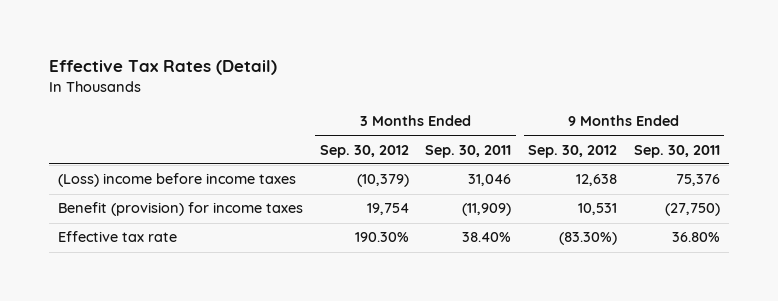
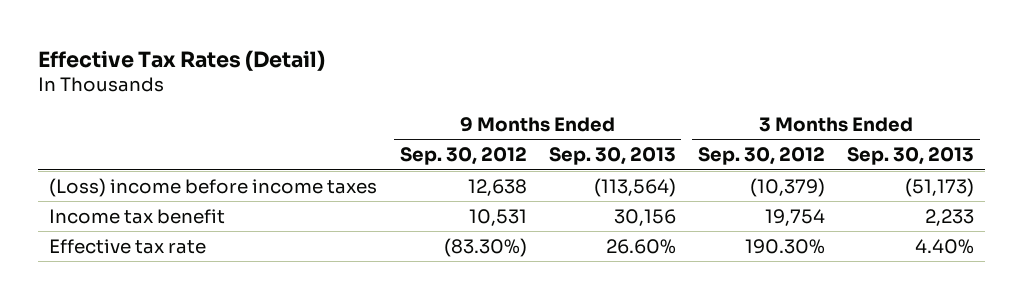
- | 3 Months Ended Sep. 30, 2012 | 3 Months Ended Sep. 30, 2011 | 9 Months Ended Sep. 30, 2012 | 9 Months Ended Sep. 30, 2011
+ | 9 Months Ended Sep. 30, 2012 | 9 Months Ended Sep. 30, 2013 | 3 Months Ended Sep. 30, 2012 | 3 Months Ended Sep. 30, 2013
- Benefit (provision) for income taxes | 19,754 | (11,909) | 10,531 | (27,750)
+ Income tax benefit | 10,531 | 30,156 | 19,754 | 2,233

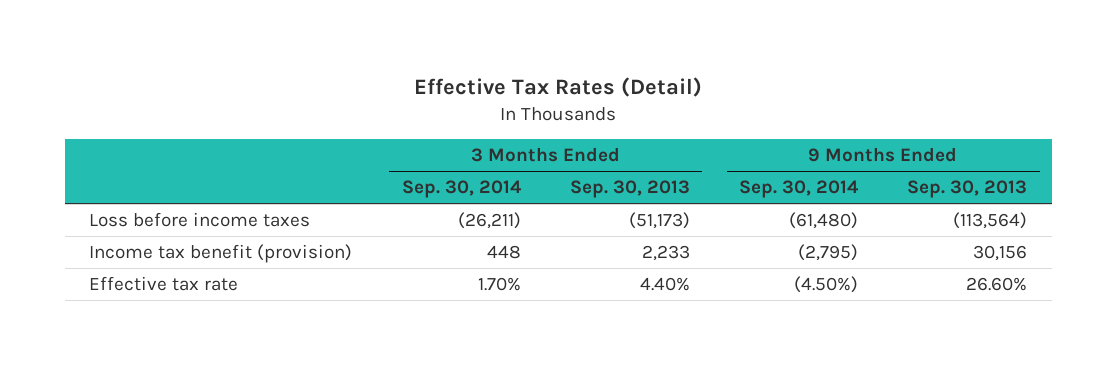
- | 9 Months Ended Sep. 30, 2012 | 9 Months Ended Sep. 30, 2013 | 3 Months Ended Sep. 30, 2012 | 3 Months Ended Sep. 30, 2013
+ | 3 Months Ended Sep. 30, 2014 | 3 Months Ended Sep. 30, 2013 | 9 Months Ended Sep. 30, 2014 | 9 Months Ended Sep. 30, 2013
- (Loss) income before income taxes | 12,638 | (113,564) | (10,379) | (51,173)
- Income tax benefit | 10,531 | 30,156 | 19,754 | 2,233
+ Loss before income taxes | (26,211) | (51,173) | (61,480) | (113,564)
+ Income tax benefit (provision) | 448 | 2,233 | (2,795) | 30,156

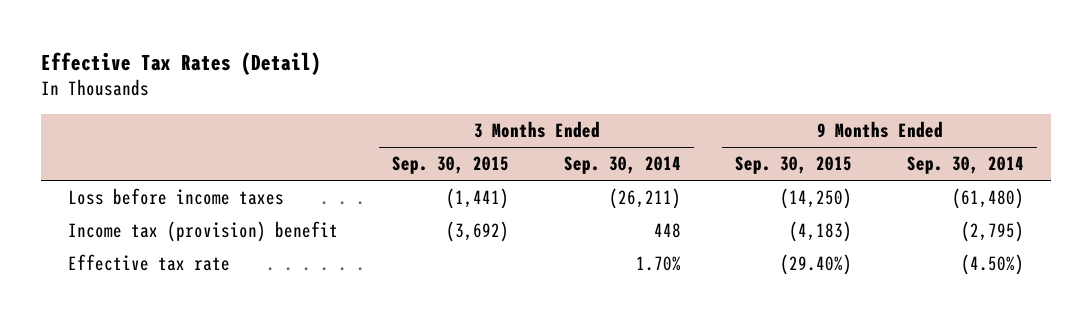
- | 3 Months Ended Sep. 30, 2014 | 3 Months Ended Sep. 30, 2013 | 9 Months Ended Sep. 30, 2014 | 9 Months Ended Sep. 30, 2013
+ | 3 Months Ended Sep. 30, 2015 | 3 Months Ended Sep. 30, 2014 | 9 Months Ended Sep. 30, 2015 | 9 Months Ended Sep. 30, 2014
- Income tax benefit (provision) | 448 | 2,233 | (2,795) | 30,156
+ Income tax (provision) benefit | (3,692) | 448 | (4,183) | (2,795)

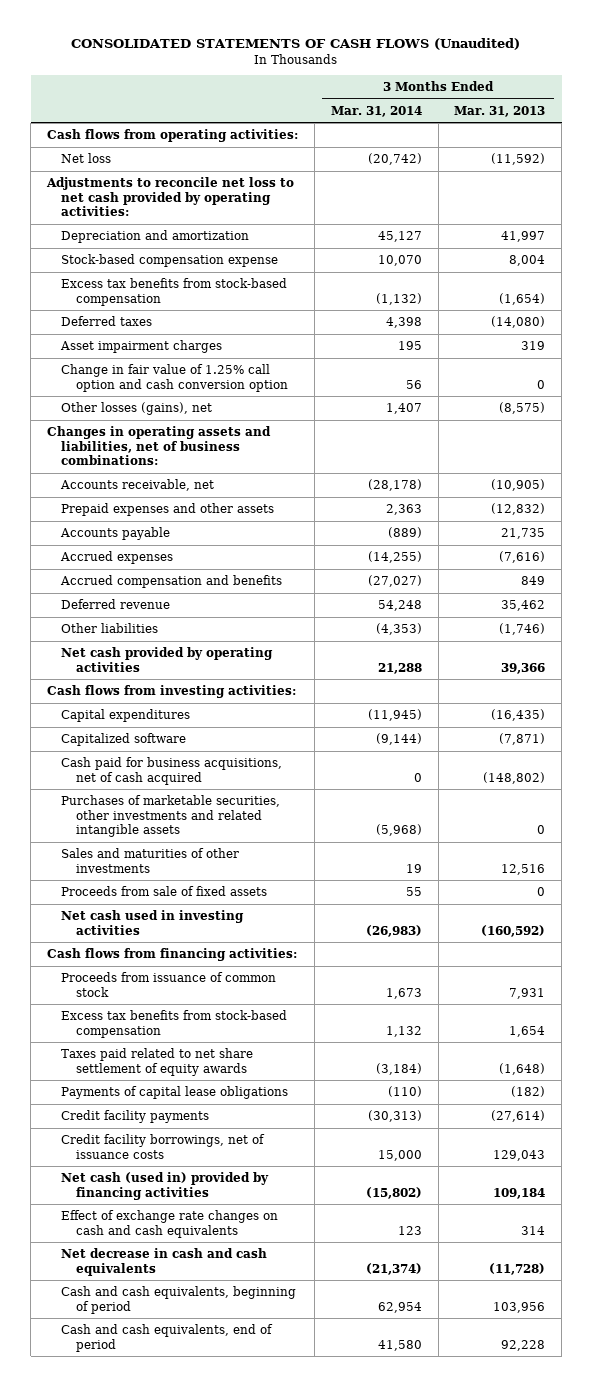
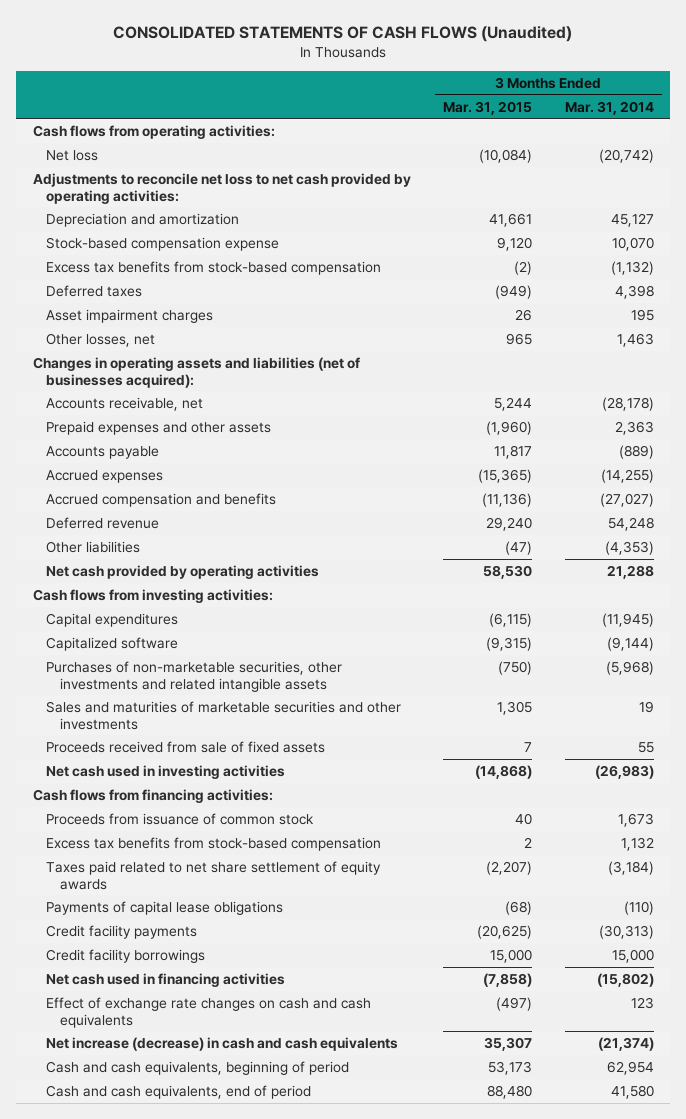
- | 3 Months Ended Mar. 31, 2014 | 3 Months Ended Mar. 31, 2013
+ | 3 Months Ended Mar. 31, 2015 | 3 Months Ended Mar. 31, 2014
- Change in fair value of 1.25% call option and cash conversion option | 56 | 0
- Other losses (gains), net | 1,407 | (8,575)
- Changes in operating assets and liabilities, net of business combinations:
+ Other losses, net | 965 | 1,463
+ Changes in operating assets and liabilities (net of businesses acquired):
- Cash paid for business acquisitions, net of cash acquired | 0 | (148,802)
- Purchases of marketable securities, other investments and related intangible assets | (5,968) | 0
- Sales and maturities of other investments | 19 | 12,516
- Proceeds from sale of fixed assets | 55 | 0
+ Purchases of non-marketable securities, other investments and related intangible assets | (750) | (5,968)
+ Sales and maturities of marketable securities and other investments | 1,305 | 19
+ Proceeds received from sale of fixed assets | 7 | 55
- Credit facility borrowings, net of issuance costs | 15,000 | 129,043
- Net cash (used in) provided by financing activities | (15,802) | 109,184
+ Credit facility borrowings | 15,000 | 15,000
+ Net cash used in financing activities | (7,858) | (15,802)
- Net decrease in cash and cash equivalents | (21,374) | (11,728)
+ Net increase (decrease) in cash and cash equivalents | 35,307 | (21,374)

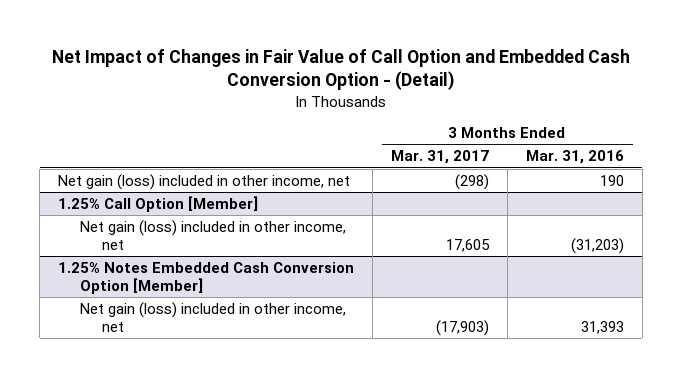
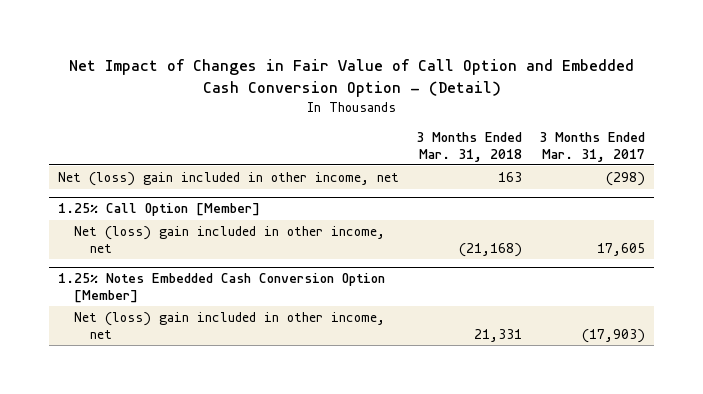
- | 3 Months Ended Mar. 31, 2017 | 3 Months Ended Mar. 31, 2016
+ | 3 Months Ended Mar. 31, 2018 | 3 Months Ended Mar. 31, 2017
- Net gain (loss) included in other income, net | (298) | 190
+ Net (loss) gain included in other income, net | 163 | (298)
@ 1.25% Call Option [Member]
- Net gain (loss) included in other income, net | 17,605 | (31,203)
+ Net (loss) gain included in other income, net | (21,168) | 17,605
@ 1.25% Notes Embedded Cash Conversion Option [Member]
- Net gain (loss) included in other income, net | (17,903) | 31,393
+ Net (loss) gain included in other income, net | 21,331 | (17,903)

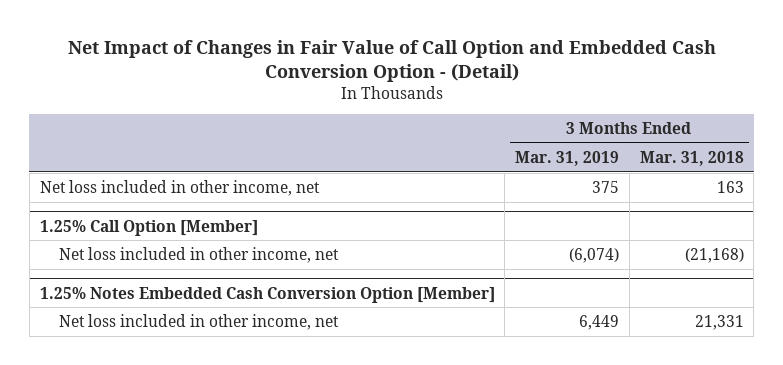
- | 3 Months Ended Mar. 31, 2018 | 3 Months Ended Mar. 31, 2017
+ | 3 Months Ended Mar. 31, 2019 | 3 Months Ended Mar. 31, 2018
- Net (loss) gain included in other income, net | 163 | (298)
+ Net loss included in other income, net | 375 | 163
@ 1.25% Call Option [Member]
- Net (loss) gain included in other income, net | (21,168) | 17,605
+ Net loss included in other income, net | (6,074) | (21,168)
@ 1.25% Notes Embedded Cash Conversion Option [Member]
- Net (loss) gain included in other income, net | 21,331 | (17,903)
+ Net loss included in other income, net | 6,449 | 21,331

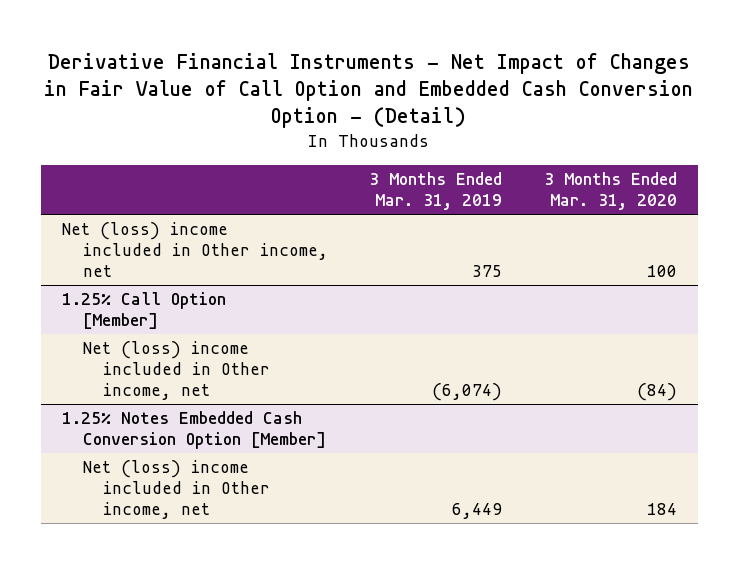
- Net Impact of Changes in Fair Value of Call Option and Embedded Cash Conversion Option - (Detail)
+ Derivative Financial Instruments - Net Impact of Changes in Fair Value of Call Option and Embedded Cash Conversion Option - (Detail)
- | 3 Months Ended Mar. 31, 2019 | 3 Months Ended Mar. 31, 2018
+ | 3 Months Ended Mar. 31, 2019 | 3 Months Ended Mar. 31, 2020
- Net loss included in other income, net | 375 | 163
+ Net (loss) income included in Other income, net | 375 | 100
@ 1.25% Call Option [Member]
- Net loss included in other income, net | (6,074) | (21,168)
+ Net (loss) income included in Other income, net | (6,074) | (84)
@ 1.25% Notes Embedded Cash Conversion Option [Member]
- Net loss included in other income, net | 6,449 | 21,331
+ Net (loss) income included in Other income, net | 6,449 | 184

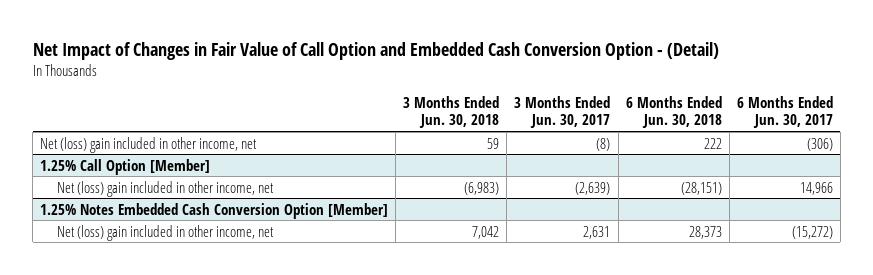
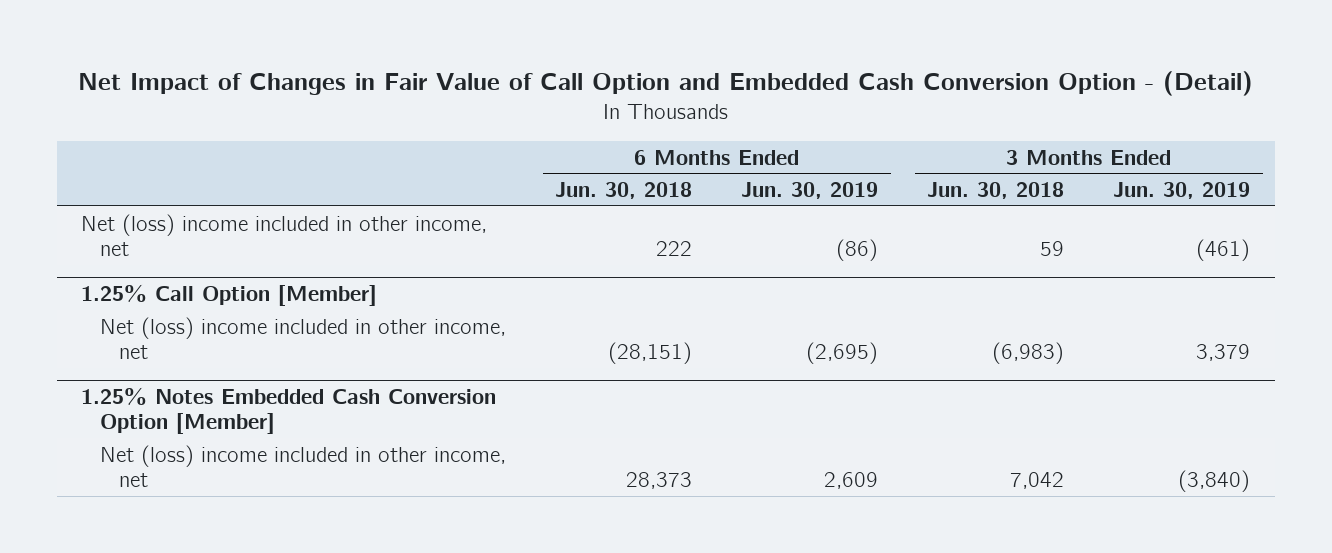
- | 3 Months Ended Jun. 30, 2018 | 3 Months Ended Jun. 30, 2017 | 6 Months Ended Jun. 30, 2018 | 6 Months Ended Jun. 30, 2017
+ | 6 Months Ended Jun. 30, 2018 | 6 Months Ended Jun. 30, 2019 | 3 Months Ended Jun. 30, 2018 | 3 Months Ended Jun. 30, 2019
- Net (loss) gain included in other income, net | 59 | (8) | 222 | (306)
+ Net (loss) income included in other income, net | 222 | (86) | 59 | (461)
@ 1.25% Call Option [Member]
- Net (loss) gain included in other income, net | (6,983) | (2,639) | (28,151) | 14,966
+ Net (loss) income included in other income, net | (28,151) | (2,695) | (6,983) | 3,379
@ 1.25% Notes Embedded Cash Conversion Option [Member]
- Net (loss) gain included in other income, net | 7,042 | 2,631 | 28,373 | (15,272)
+ Net (loss) income included in other income, net | 28,373 | 2,609 | 7,042 | (3,840)

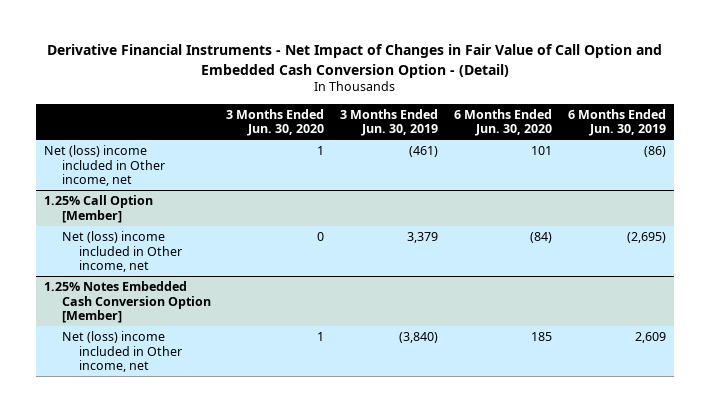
- Net Impact of Changes in Fair Value of Call Option and Embedded Cash Conversion Option - (Detail)
+ Derivative Financial Instruments - Net Impact of Changes in Fair Value of Call Option and Embedded Cash Conversion Option - (Detail)
- | 6 Months Ended Jun. 30, 2018 | 6 Months Ended Jun. 30, 2019 | 3 Months Ended Jun. 30, 2018 | 3 Months Ended Jun. 30, 2019
+ | 3 Months Ended Jun. 30, 2020 | 3 Months Ended Jun. 30, 2019 | 6 Months Ended Jun. 30, 2020 | 6 Months Ended Jun. 30, 2019
- Net (loss) income included in other income, net | 222 | (86) | 59 | (461)
+ Net (loss) income included in Other income, net | 1 | (461) | 101 | (86)
@ 1.25% Call Option [Member]
- Net (loss) income included in other income, net | (28,151) | (2,695) | (6,983) | 3,379
+ Net (loss) income included in Other income, net | 0 | 3,379 | (84) | (2,695)
@ 1.25% Notes Embedded Cash Conversion Option [Member]
- Net (loss) income included in other income, net | 28,373 | 2,609 | 7,042 | (3,840)
+ Net (loss) income included in Other income, net | 1 | (3,840) | 185 | 2,609

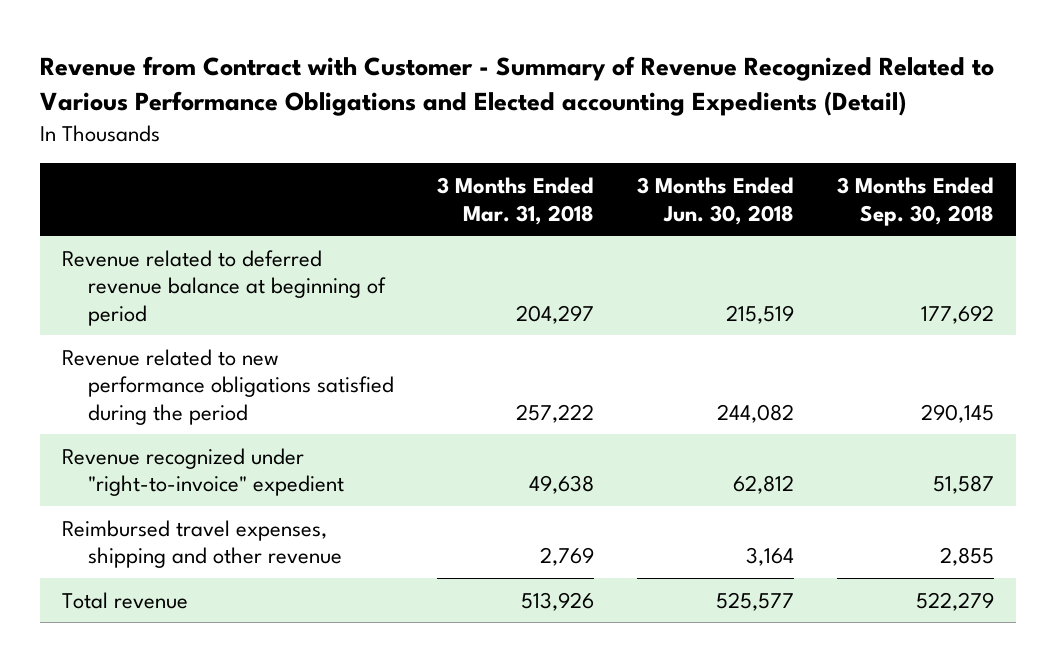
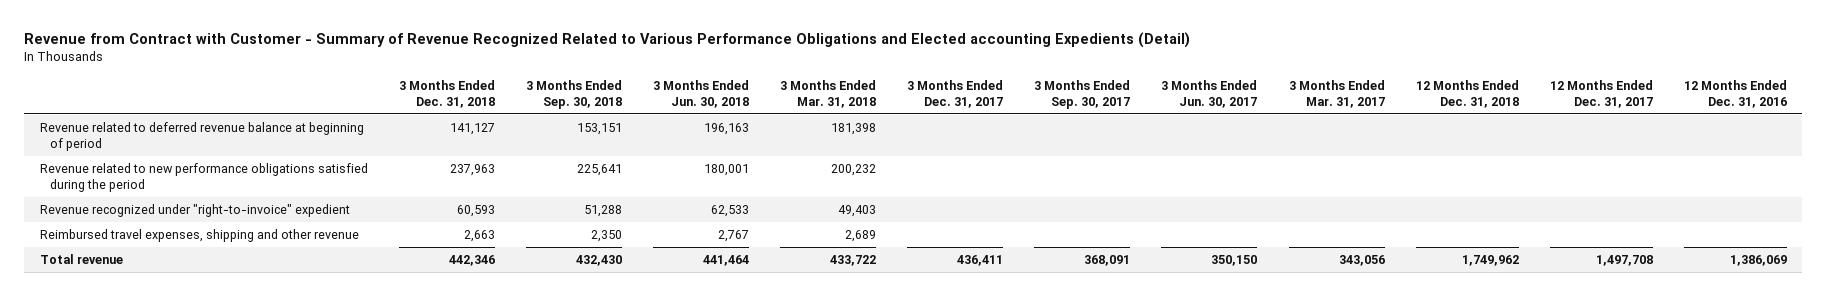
- | 3 Months Ended Mar. 31, 2018 | 3 Months Ended Jun. 30, 2018 | 3 Months Ended Sep. 30, 2018
+ | 3 Months Ended Dec. 31, 2018 | 3 Months Ended Sep. 30, 2018 | 3 Months Ended Jun. 30, 2018 | 3 Months Ended Mar. 31, 2018 | 3 Months Ended Dec. 31, 2017 | 3 Months Ended Sep. 30, 2017 | 3 Months Ended Jun. 30, 2017 | 3 Months Ended Mar. 31, 2017 | 12 Months Ended Dec. 31, 2018 | 12 Months Ended Dec. 31, 2017 | 12 Months Ended Dec. 31, 2016
- Revenue related to deferred revenue balance at beginning of period | 204,297 | 215,519 | 177,692
- Revenue related to new performance obligations satisfied during the period | 257,222 | 244,082 | 290,145
- Revenue recognized under "right-to-invoice" expedient | 49,638 | 62,812 | 51,587
- Reimbursed travel expenses, shipping and other revenue | 2,769 | 3,164 | 2,855
- Total revenue | 513,926 | 525,577 | 522,279
+ Revenue related to deferred revenue balance at beginning of period | 141,127 | 153,151 | 196,163 | 181,398 | | | | | | |
+ Revenue related to new performance obligations satisfied during the period | 237,963 | 225,641 | 180,001 | 200,232 | | | | | | |
+ Revenue recognized under "right-to-invoice" expedient | 60,593 | 51,288 | 62,533 | 49,403 | | | | | | |
+ Reimbursed travel expenses, shipping and other revenue | 2,663 | 2,350 | 2,767 | 2,689 | | | | | | |
+ Total revenue | 442,346 | 432,430 | 441,464 | 433,722 | 436,411 | 368,091 | 350,150 | 343,056 | 1,749,962 | 1,497,708 | 1,386,069

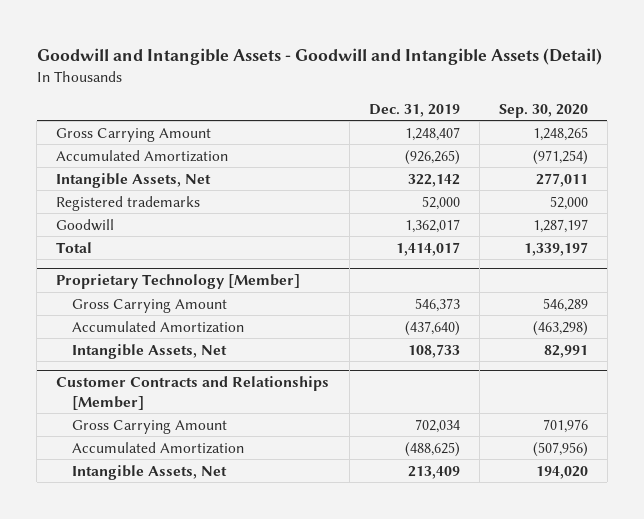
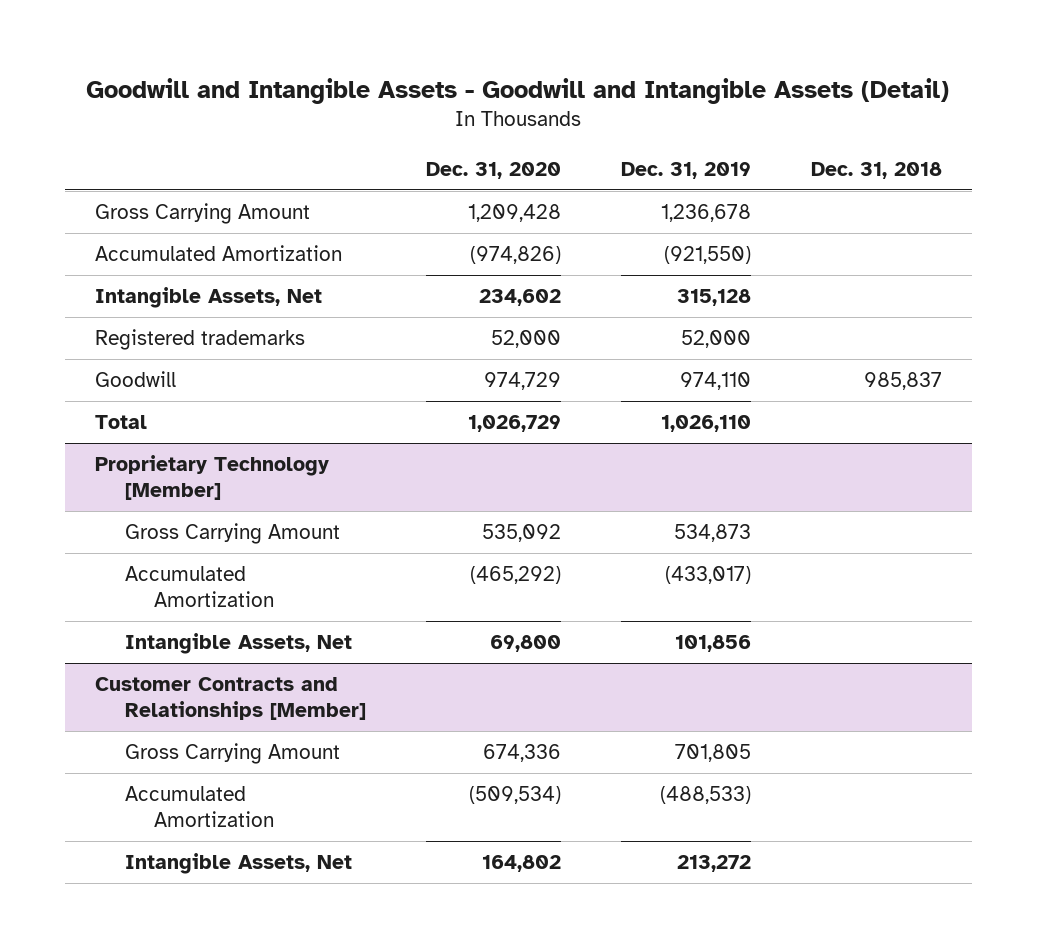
- | Dec. 31, 2019 | Sep. 30, 2020
+ | Dec. 31, 2020 | Dec. 31, 2019 | Dec. 31, 2018
- Gross Carrying Amount | 1,248,407 | 1,248,265
- Accumulated Amortization | (926,265) | (971,254)
- Intangible Assets, Net | 322,142 | 277,011
+ Gross Carrying Amount | 1,209,428 | 1,236,678 |
+ Accumulated Amortization | (974,826) | (921,550) |
+ Intangible Assets, Net | 234,602 | 315,128 |
- Goodwill | 1,362,017 | 1,287,197
- Total | 1,414,017 | 1,339,197
+ Goodwill | 974,729 | 974,110 | 985,837
+ Total | 1,026,729 | 1,026,110 |
@ Proprietary Technology [Member]
- Gross Carrying Amount | 546,373 | 546,289
- Accumulated Amortization | (437,640) | (463,298)
- Intangible Assets, Net | 108,733 | 82,991
+ Gross Carrying Amount | 535,092 | 534,873 |
+ Accumulated Amortization | (465,292) | (433,017) |
+ Intangible Assets, Net | 69,800 | 101,856 |
@ Customer Contracts and Relationships [Member]
- Gross Carrying Amount | 702,034 | 701,976
- Accumulated Amortization | (488,625) | (507,956)
- Intangible Assets, Net | 213,409 | 194,020
+ Gross Carrying Amount | 674,336 | 701,805 |
+ Accumulated Amortization | (509,534) | (488,533) |
+ Intangible Assets, Net | 164,802 | 213,272 |

